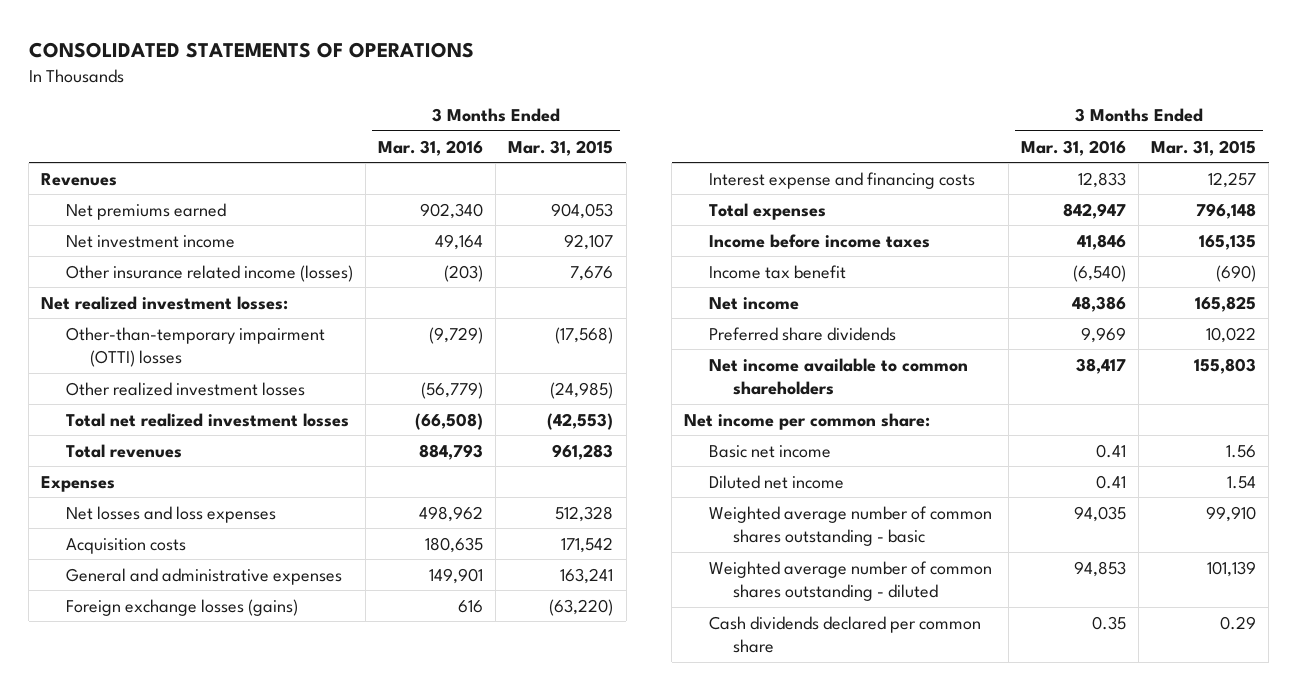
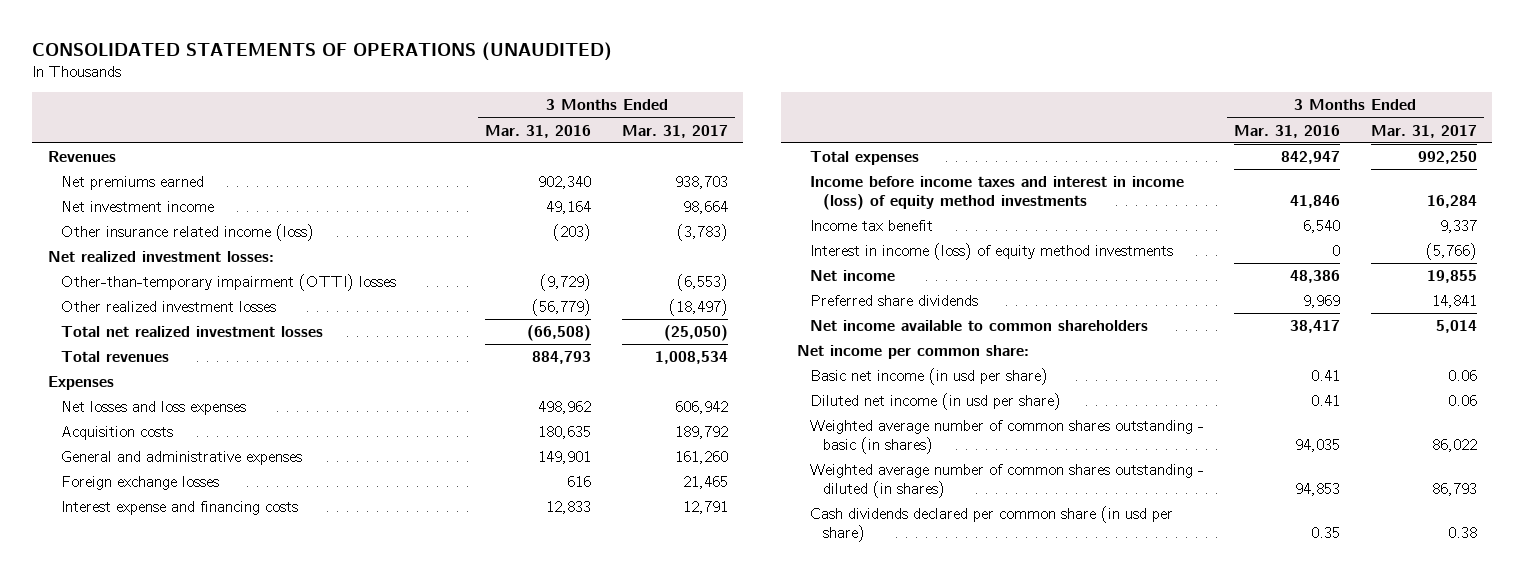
- CONSOLIDATED STATEMENTS OF OPERATIONS
+ CONSOLIDATED STATEMENTS OF OPERATIONS (UNAUDITED)
- | 3 Months Ended Mar. 31, 2016 | 3 Months Ended Mar. 31, 2015
+ | 3 Months Ended Mar. 31, 2016 | 3 Months Ended Mar. 31, 2017
- Other insurance related income (losses) | (203) | 7,676
+ Other insurance related income (loss) | (203) | (3,783)
- Foreign exchange losses (gains) | 616 | (63,220)
+ Foreign exchange losses | 616 | 21,465
- Income before income taxes | 41,846 | 165,135
- Income tax benefit | (6,540) | (690)
+ Income before income taxes and interest in income (loss) of equity method investments | 41,846 | 16,284
+ Income tax benefit | 6,540 | 9,337
+ Interest in income (loss) of equity method investments | 0 | (5,766)
- Basic net income | 0.41 | 1.56
- Diluted net income | 0.41 | 1.54
- Weighted average number of common shares outstanding - basic | 94,035 | 99,910
- Weighted average number of common shares outstanding - diluted | 94,853 | 101,139
- Cash dividends declared per common share | 0.35 | 0.29
+ Basic net income (in usd per share) | 0.41 | 0.06
+ Diluted net income (in usd per share) | 0.41 | 0.06
+ Weighted average number of common shares outstanding - basic (in shares) | 94,035 | 86,022
+ Weighted average number of common shares outstanding - diluted (in shares) | 94,853 | 86,793
+ Cash dividends declared per common share (in usd per share) | 0.35 | 0.38

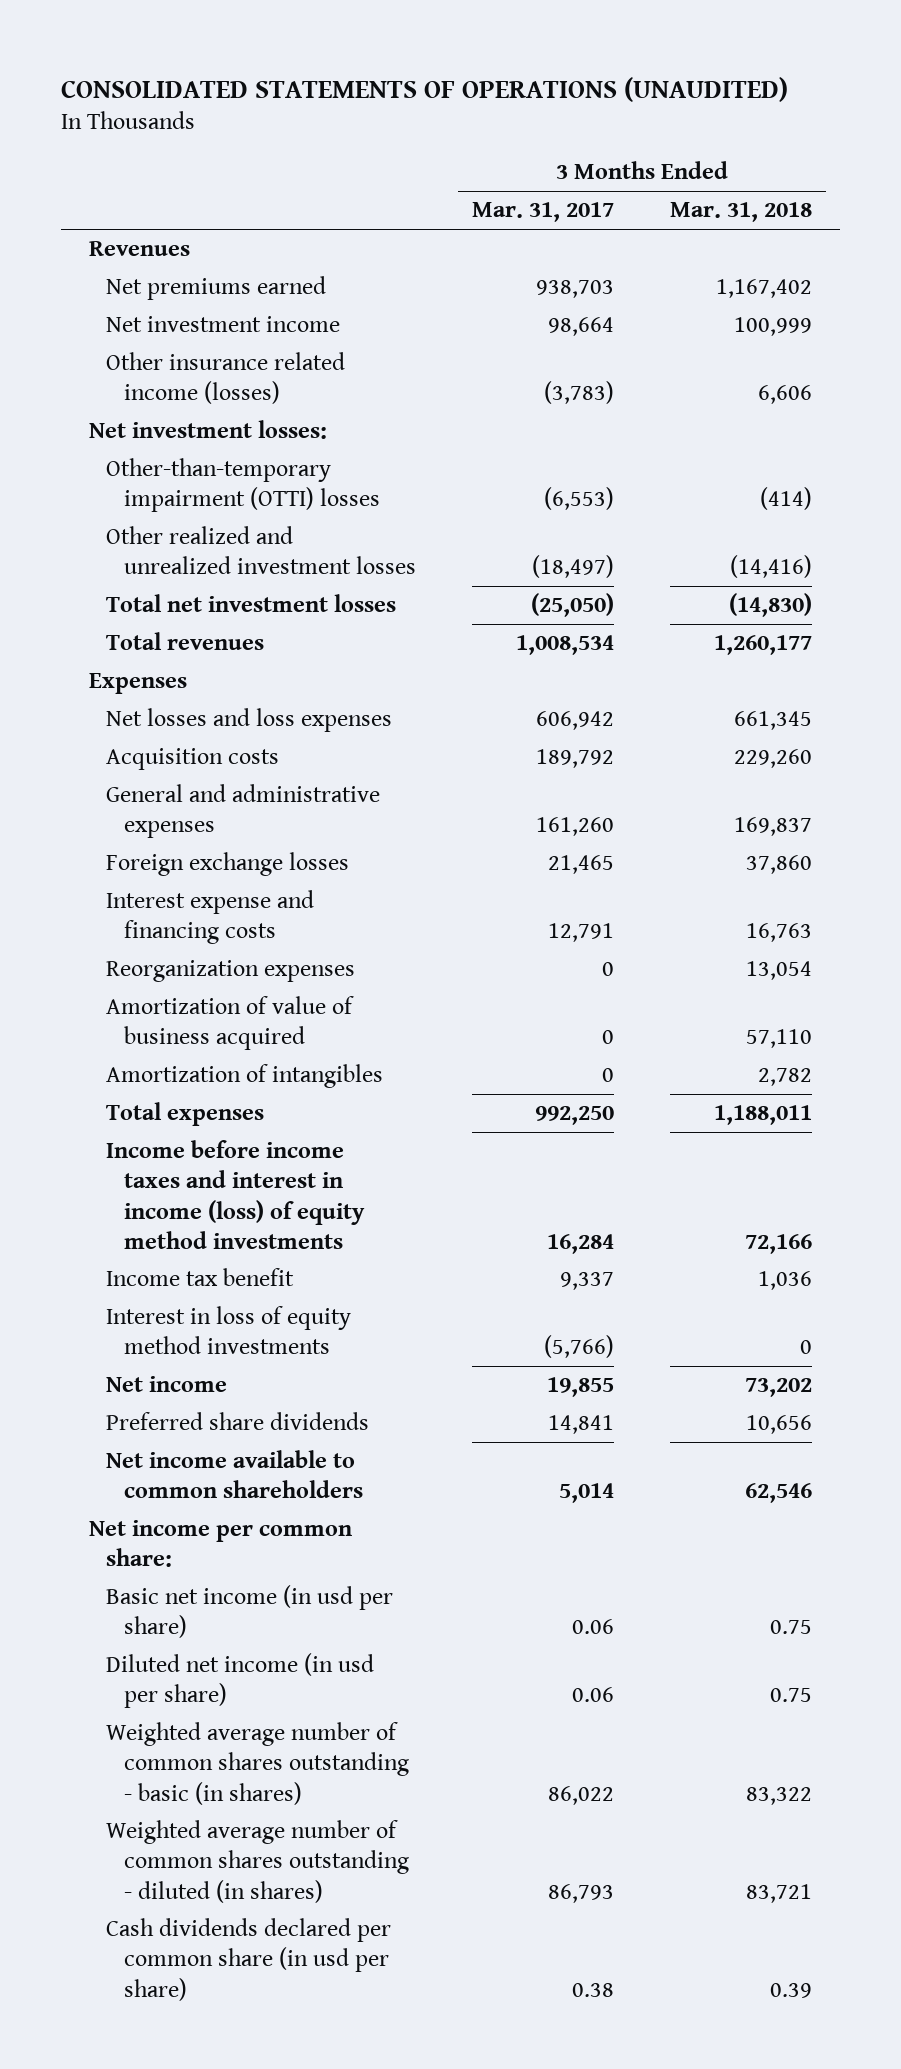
- | 3 Months Ended Mar. 31, 2016 | 3 Months Ended Mar. 31, 2017
+ | 3 Months Ended Mar. 31, 2017 | 3 Months Ended Mar. 31, 2018
- Other insurance related income (loss) | (203) | (3,783)
- Net realized investment losses:
+ Other insurance related income (losses) | (3,783) | 6,606
+ Net investment losses:
- Other realized investment losses | (56,779) | (18,497)
- Total net realized investment losses | (66,508) | (25,050)
+ Other realized and unrealized investment losses | (18,497) | (14,416)
+ Total net investment losses | (25,050) | (14,830)
+ Reorganization expenses | 0 | 13,054
+ Amortization of value of business acquired | 0 | 57,110
+ Amortization of intangibles | 0 | 2,782
- Interest in income (loss) of equity method investments | 0 | (5,766)
+ Interest in loss of equity method investments | (5,766) | 0

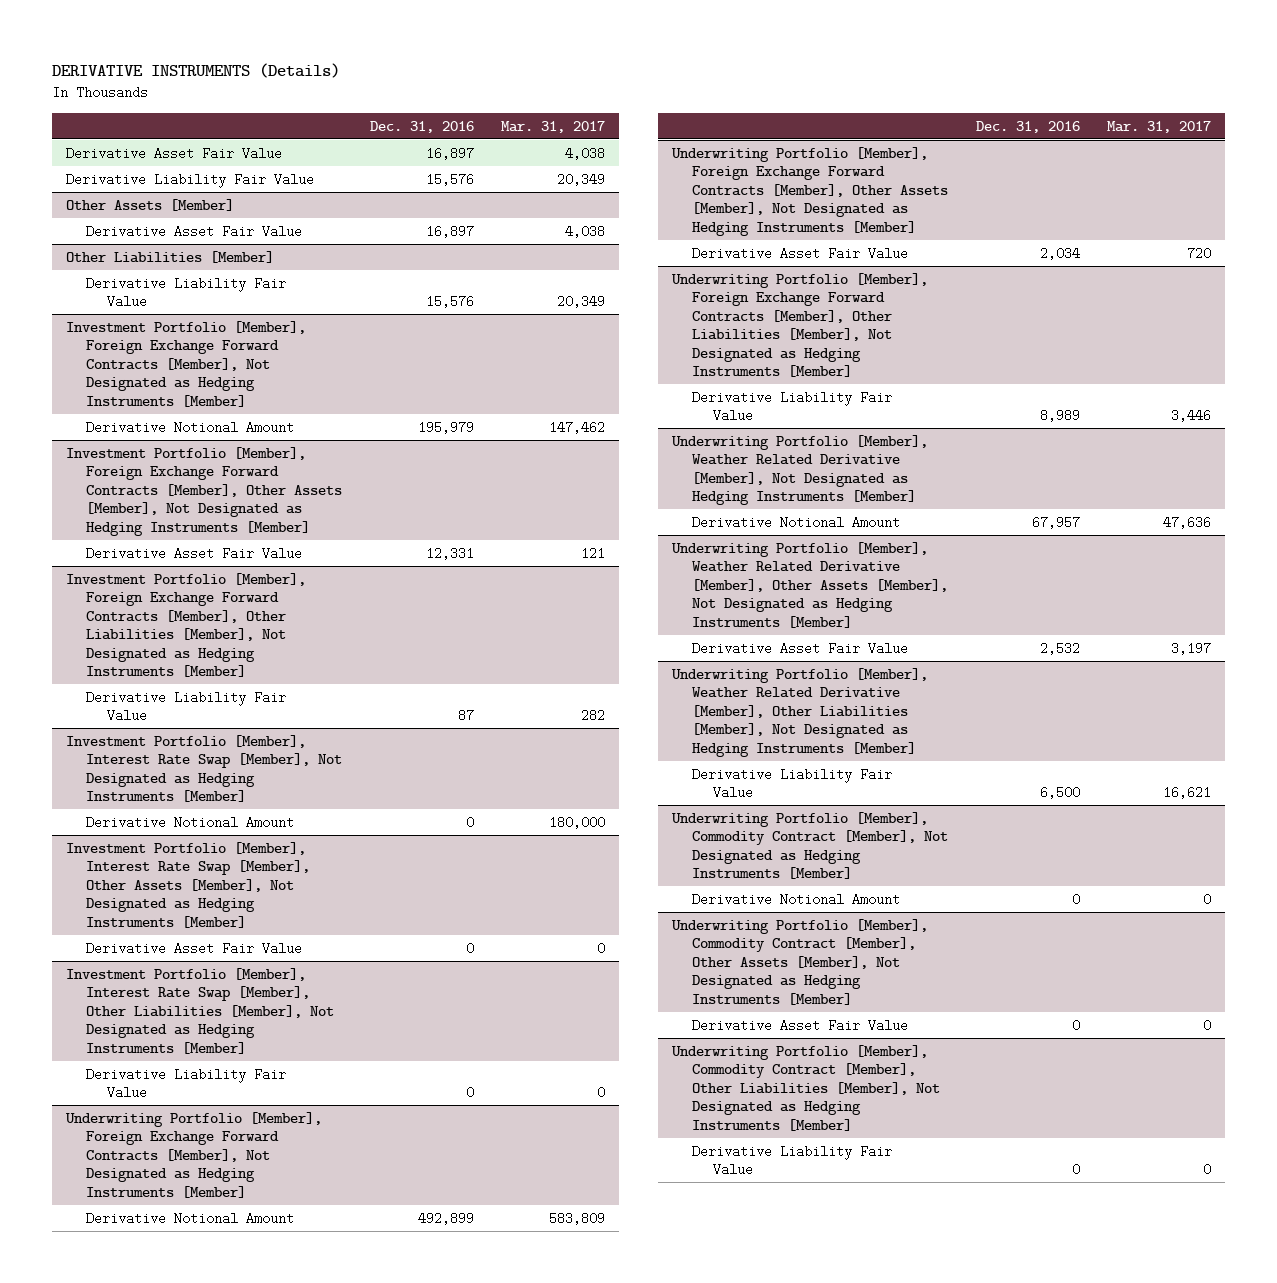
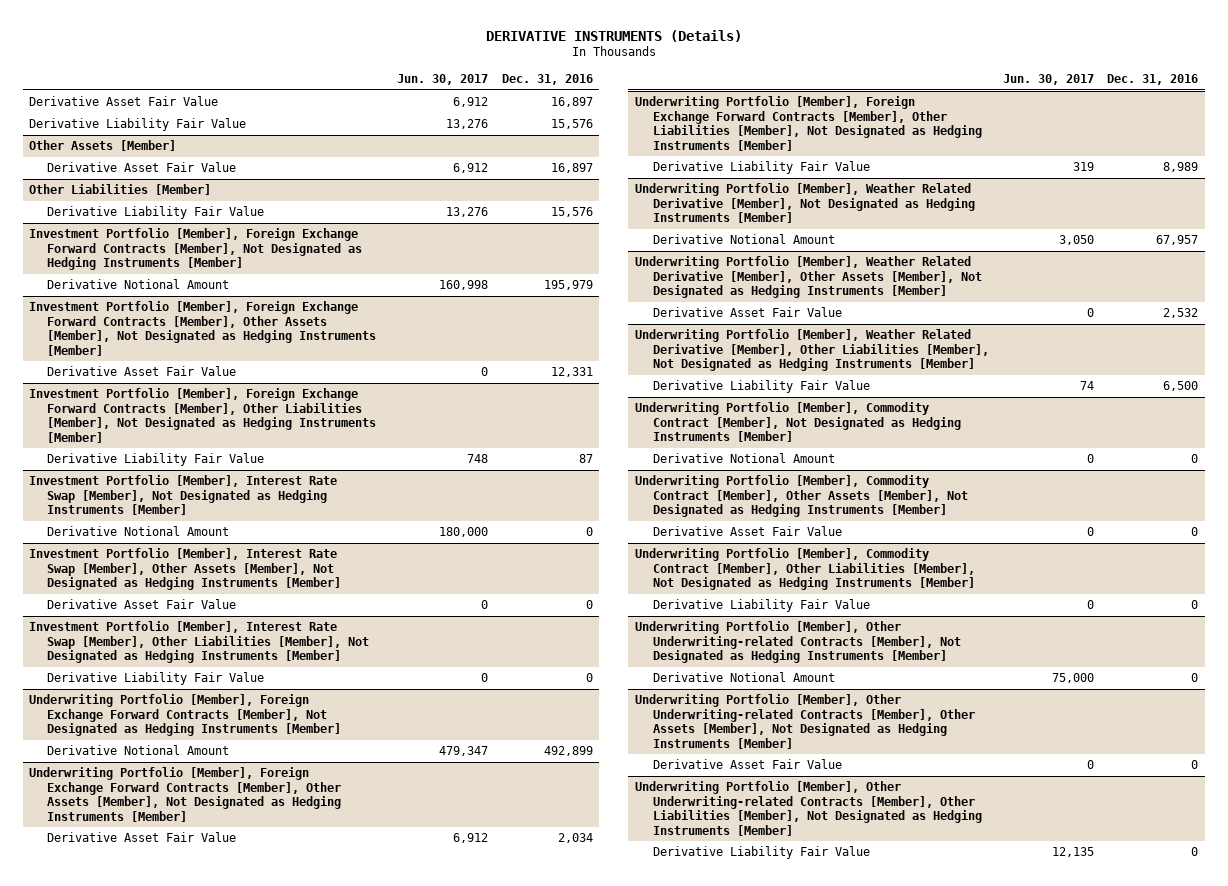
- | Dec. 31, 2016 | Mar. 31, 2017
+ | Jun. 30, 2017 | Dec. 31, 2016
+ Underwriting Portfolio [Member], Other Underwriting-related Contracts [Member], Not Designated as Hedging Instruments [Member]
+ Derivative Notional Amount | 75,000 | 0
+ Underwriting Portfolio [Member], Other Underwriting-related Contracts [Member], Other Assets [Member], Not Designated as Hedging Instruments [Member]
+ Derivative Asset Fair Value | 0 | 0
+ Underwriting Portfolio [Member], Other Underwriting-related Contracts [Member], Other Liabilities [Member], Not Designated as Hedging Instruments [Member]
+ Derivative Liability Fair Value | 12,135 | 0

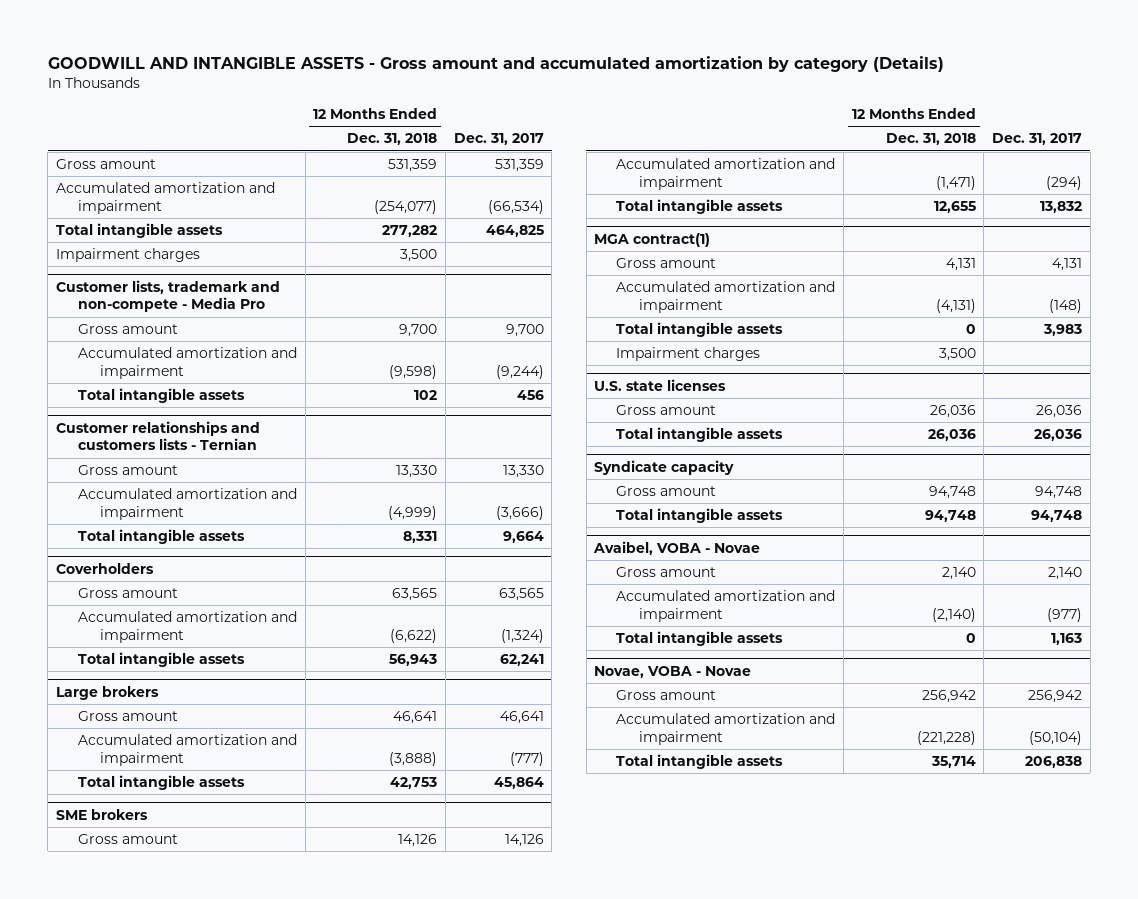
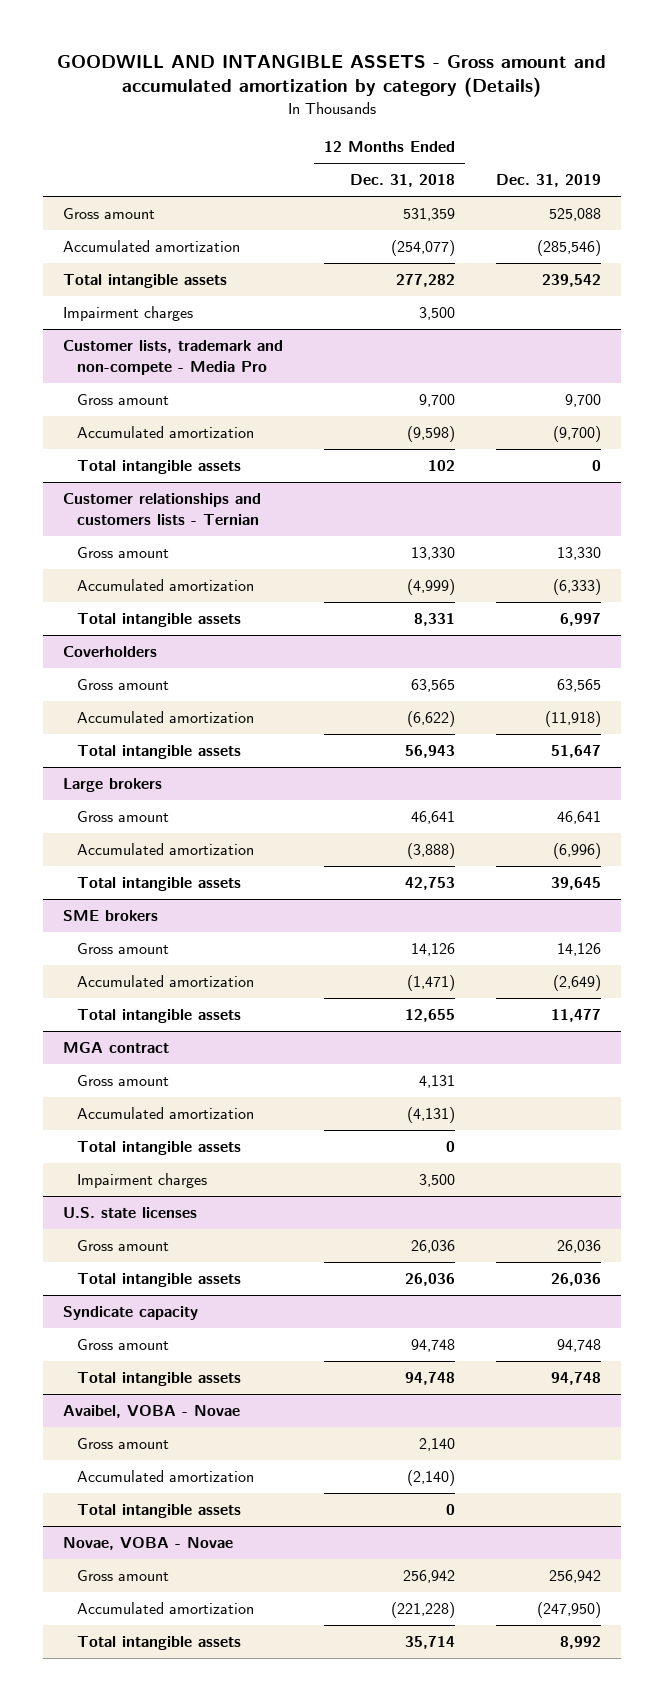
- | 12 Months Ended Dec. 31, 2018 | Dec. 31, 2017
+ | 12 Months Ended Dec. 31, 2018 | Dec. 31, 2019
- Accumulated amortization and impairment | (254,077) | (66,534)
+ Accumulated amortization | (254,077) | (285,546)
@ Customer lists, trademark and non-compete - Media Pro
- Accumulated amortization and impairment | (9,598) | (9,244)
+ Accumulated amortization | (9,598) | (9,700)
@ Customer relationships and customers lists - Ternian
- Accumulated amortization and impairment | (4,999) | (3,666)
+ Accumulated amortization | (4,999) | (6,333)
@ Coverholders
- Accumulated amortization and impairment | (6,622) | (1,324)
+ Accumulated amortization | (6,622) | (11,918)
@ Large brokers
- Accumulated amortization and impairment | (3,888) | (777)
+ Accumulated amortization | (3,888) | (6,996)
@ SME brokers
- Accumulated amortization and impairment | (1,471) | (294)
+ Accumulated amortization | (1,471) | (2,649)
- MGA contract(1)
+ MGA contract
- Accumulated amortization and impairment | (4,131) | (148)
+ Accumulated amortization | (4,131) |
@ Avaibel, VOBA - Novae
- Accumulated amortization and impairment | (2,140) | (977)
+ Accumulated amortization | (2,140) |
@ Novae, VOBA - Novae
- Accumulated amortization and impairment | (221,228) | (50,104)
+ Accumulated amortization | (221,228) | (247,950)

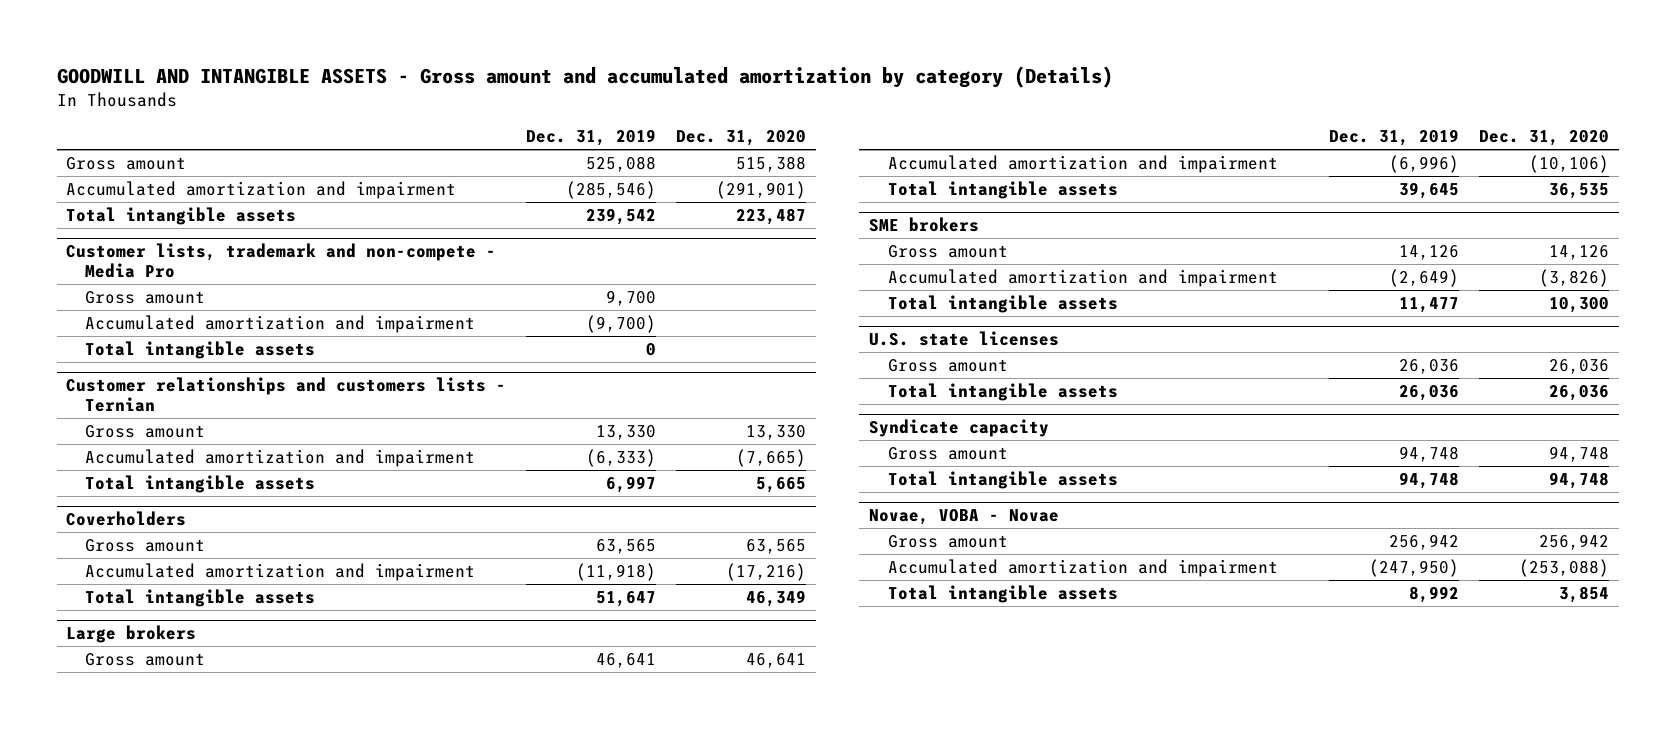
- | 12 Months Ended Dec. 31, 2018 | Dec. 31, 2019
+ | Dec. 31, 2019 | Dec. 31, 2020
- Accumulated amortization | (254,077) | (285,546)
+ Accumulated amortization and impairment | (285,546) | (291,901)
- Impairment charges | 3,500 |
@ Customer lists, trademark and non-compete - Media Pro
- Accumulated amortization | (9,598) | (9,700)
+ Accumulated amortization and impairment | (9,700) |
@ Customer relationships and customers lists - Ternian
- Accumulated amortization | (4,999) | (6,333)
+ Accumulated amortization and impairment | (6,333) | (7,665)
@ Coverholders
- Accumulated amortization | (6,622) | (11,918)
+ Accumulated amortization and impairment | (11,918) | (17,216)
@ Large brokers
- Accumulated amortization | (3,888) | (6,996)
+ Accumulated amortization and impairment | (6,996) | (10,106)
@ SME brokers
- Accumulated amortization | (1,471) | (2,649)
+ Accumulated amortization and impairment | (2,649) | (3,826)
- MGA contract
- Gross amount | 4,131 |
- Accumulated amortization | (4,131) |
- Total intangible assets | 0 |
- Impairment charges | 3,500 |
- Avaibel, VOBA - Novae
- Gross amount | 2,140 |
- Accumulated amortization | (2,140) |
- Total intangible assets | 0 |
@ Novae, VOBA - Novae
- Accumulated amortization | (221,228) | (247,950)
+ Accumulated amortization and impairment | (247,950) | (253,088)

